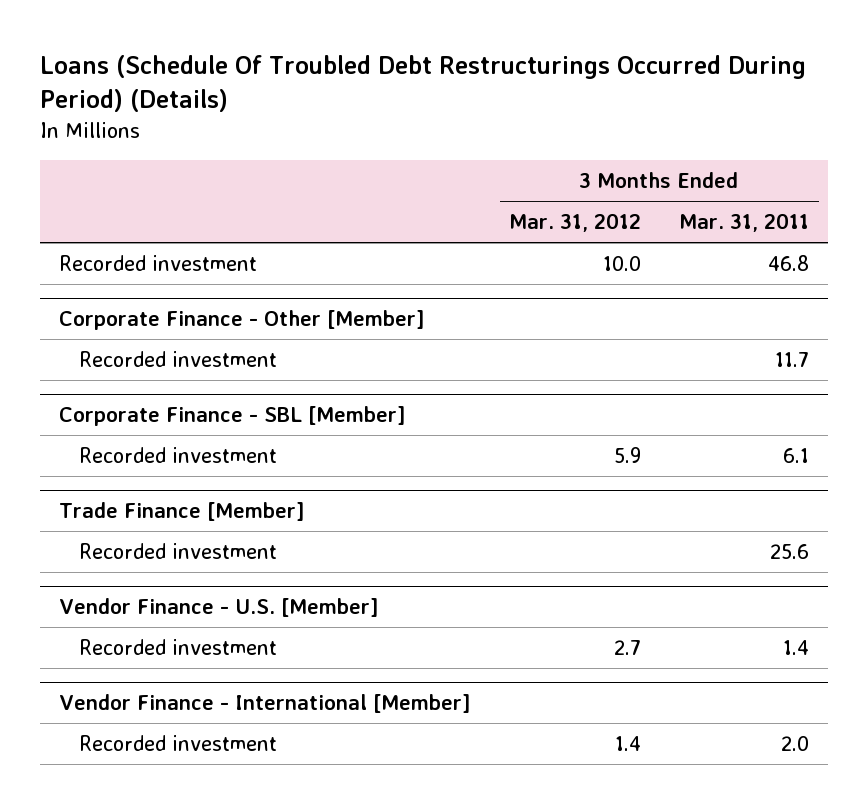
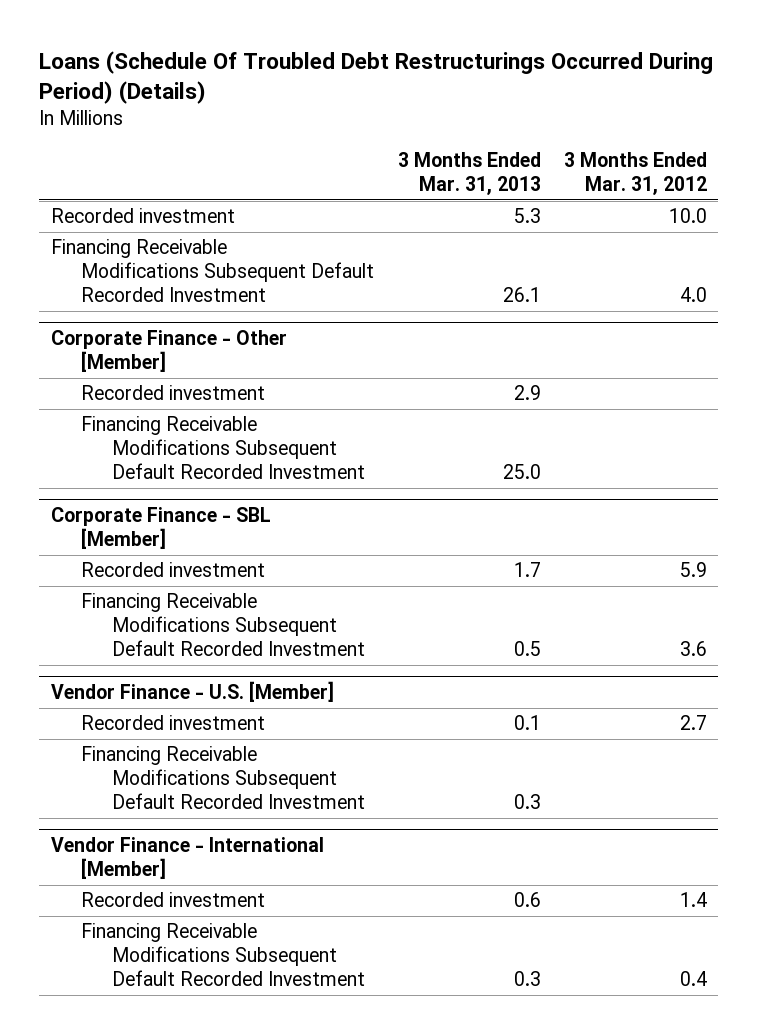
- | 3 Months Ended Mar. 31, 2012 | 3 Months Ended Mar. 31, 2011
+ | 3 Months Ended Mar. 31, 2013 | 3 Months Ended Mar. 31, 2012
+ Financing Receivable Modifications Subsequent Default Recorded Investment | 26.1 | 4.0
@ Corporate Finance - Other [Member]
+ Financing Receivable Modifications Subsequent Default Recorded Investment | 25.0 |
- Trade Finance [Member]
- Recorded investment | | 25.6
@ Corporate Finance - SBL [Member]
+ Financing Receivable Modifications Subsequent Default Recorded Investment | 0.5 | 3.6
@ Vendor Finance - U.S. [Member]
+ Financing Receivable Modifications Subsequent Default Recorded Investment | 0.3 |
@ Vendor Finance - International [Member]
+ Financing Receivable Modifications Subsequent Default Recorded Investment | 0.3 | 0.4

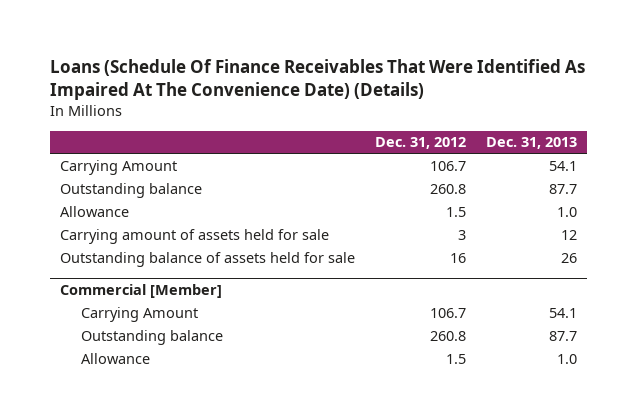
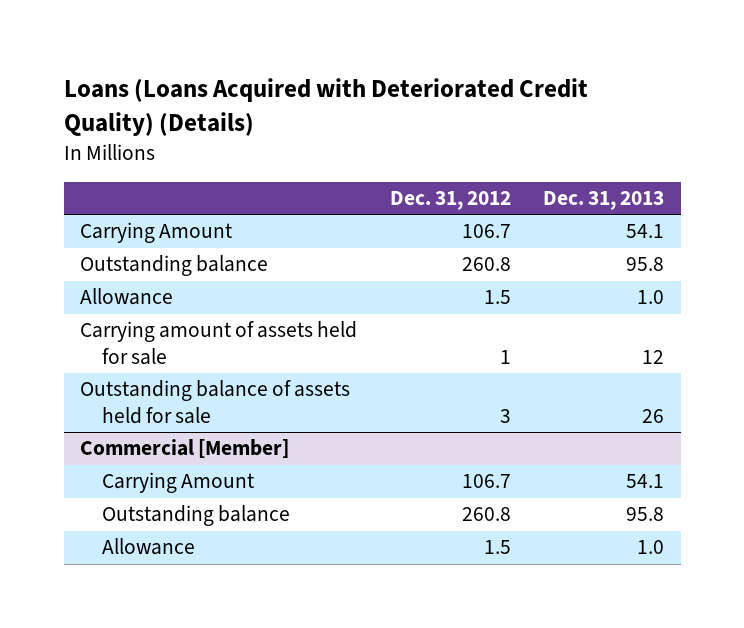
- Loans (Schedule Of Finance Receivables That Were Identified As Impaired At The Convenience Date) (Details)
+ Loans (Loans Acquired with Deteriorated Credit Quality) (Details)
- Outstanding balance | 260.8 | 87.7
+ Outstanding balance | 260.8 | 95.8
- Carrying amount of assets held for sale | 3 | 12
- Outstanding balance of assets held for sale | 16 | 26
+ Carrying amount of assets held for sale | 1 | 12
+ Outstanding balance of assets held for sale | 3 | 26
@ Commercial [Member]
- Outstanding balance | 260.8 | 87.7
+ Outstanding balance | 260.8 | 95.8

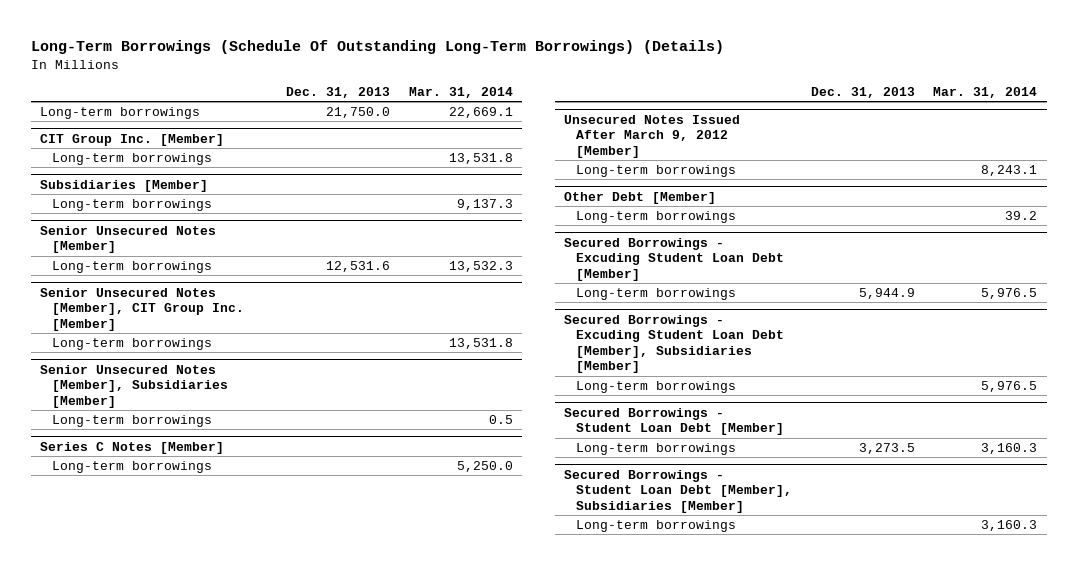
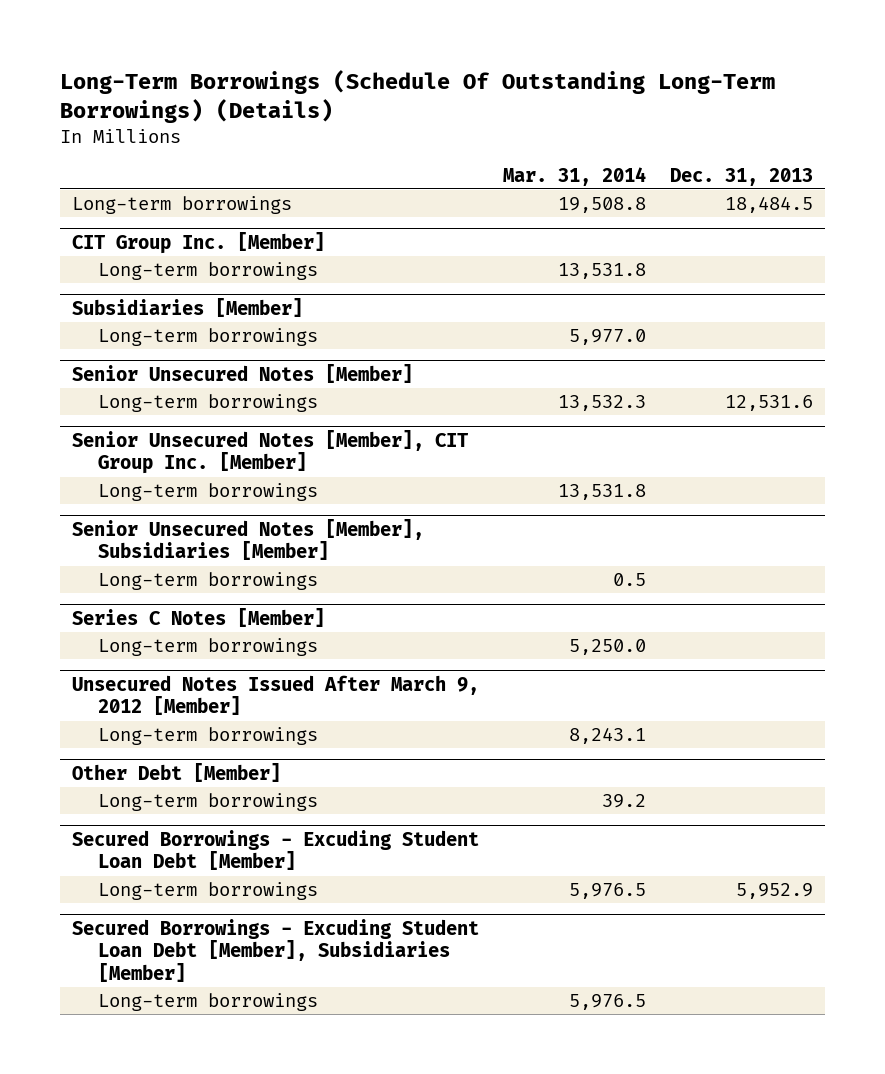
- | Dec. 31, 2013 | Mar. 31, 2014
+ | Mar. 31, 2014 | Dec. 31, 2013
- Long-term borrowings | 21,750.0 | 22,669.1
+ Long-term borrowings | 19,508.8 | 18,484.5
@ Subsidiaries [Member]
- Long-term borrowings | | 9,137.3
+ Long-term borrowings | 5,977.0 |
@ Secured Borrowings - Excuding Student Loan Debt [Member]
- Long-term borrowings | 5,944.9 | 5,976.5
+ Long-term borrowings | 5,976.5 | 5,952.9
- Secured Borrowings - Student Loan Debt [Member]
- Long-term borrowings | 3,273.5 | 3,160.3
- Secured Borrowings - Student Loan Debt [Member], Subsidiaries [Member]
- Long-term borrowings | | 3,160.3

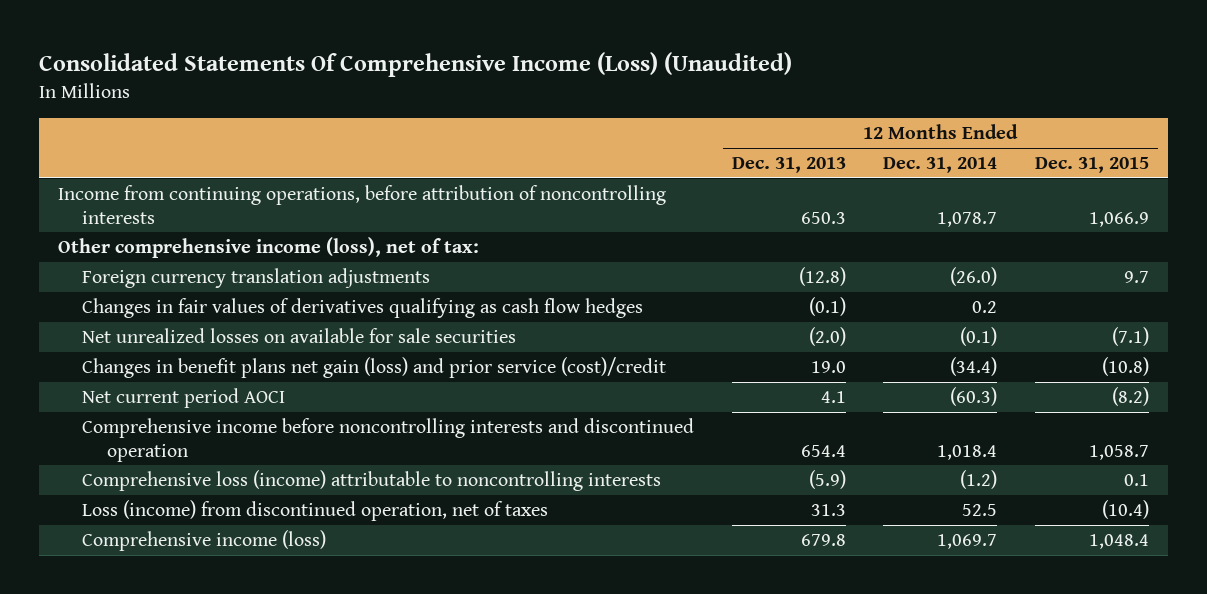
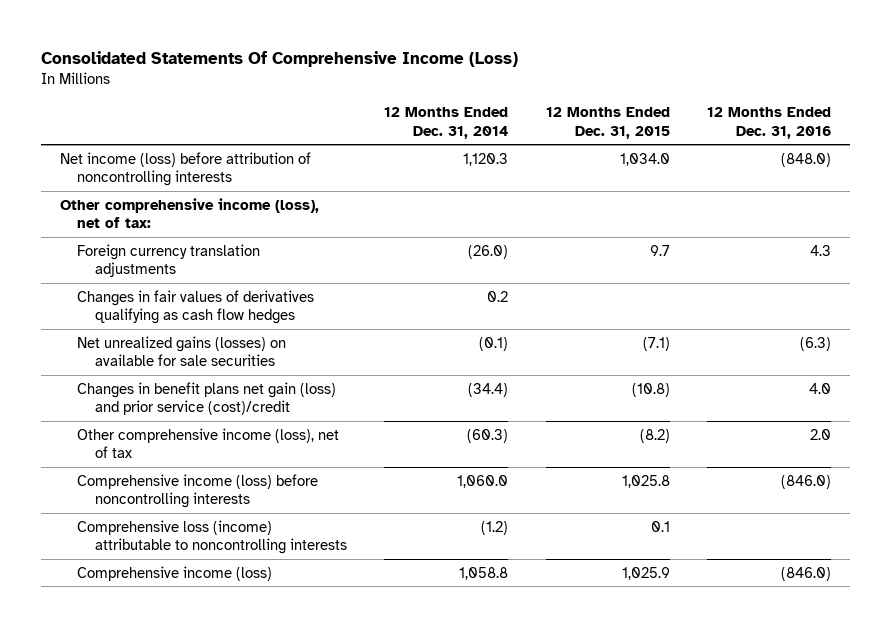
- Consolidated Statements Of Comprehensive Income (Loss) (Unaudited)
+ Consolidated Statements Of Comprehensive Income (Loss)
- | 12 Months Ended Dec. 31, 2013 | 12 Months Ended Dec. 31, 2014 | 12 Months Ended Dec. 31, 2015
+ | 12 Months Ended Dec. 31, 2014 | 12 Months Ended Dec. 31, 2015 | 12 Months Ended Dec. 31, 2016
- Income from continuing operations, before attribution of noncontrolling interests | 650.3 | 1,078.7 | 1,066.9
+ Net income (loss) before attribution of noncontrolling interests | 1,120.3 | 1,034.0 | (848.0)
- Net unrealized losses on available for sale securities | (2.0) | (0.1) | (7.1)
+ Net unrealized gains (losses) on available for sale securities | (0.1) | (7.1) | (6.3)
- Net current period AOCI | 4.1 | (60.3) | (8.2)
- Comprehensive income before noncontrolling interests and discontinued operation | 654.4 | 1,018.4 | 1,058.7
+ Other comprehensive income (loss), net of tax | (60.3) | (8.2) | 2.0
+ Comprehensive income (loss) before noncontrolling interests | 1,060.0 | 1,025.8 | (846.0)
- Loss (income) from discontinued operation, net of taxes | 31.3 | 52.5 | (10.4)
- Comprehensive income (loss) | 679.8 | 1,069.7 | 1,048.4
+ Comprehensive income (loss) | 1,058.8 | 1,025.9 | (846.0)

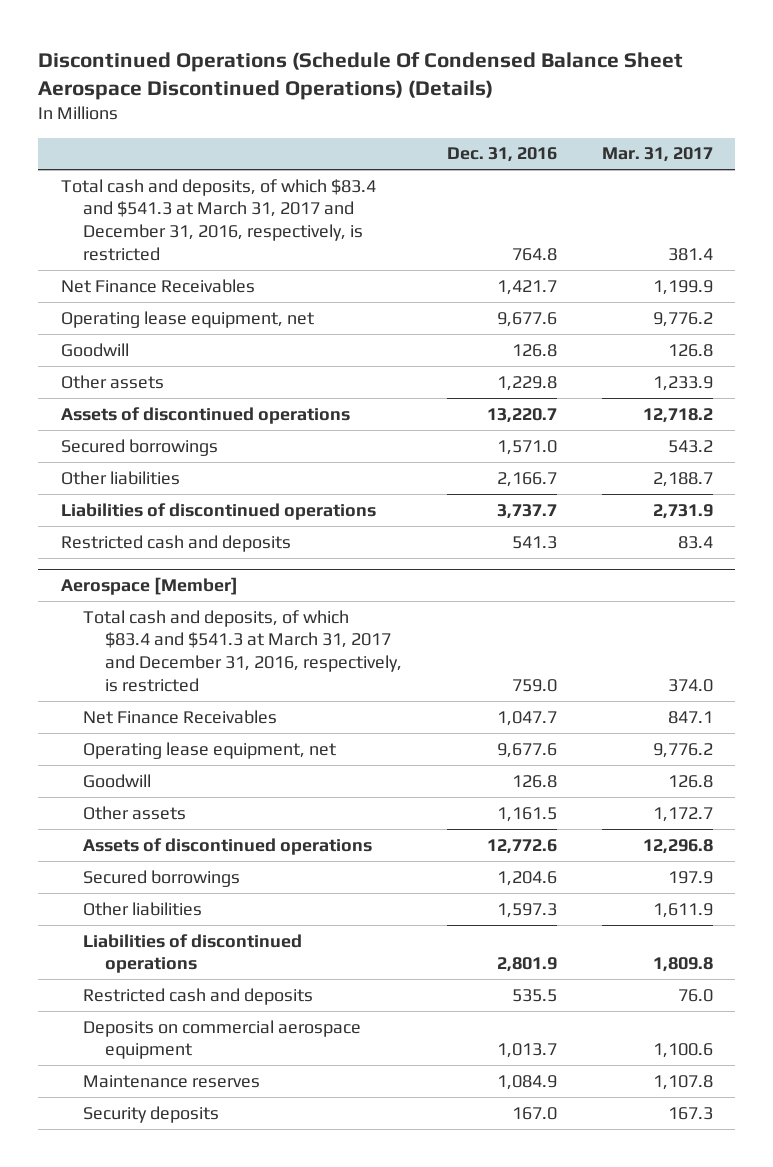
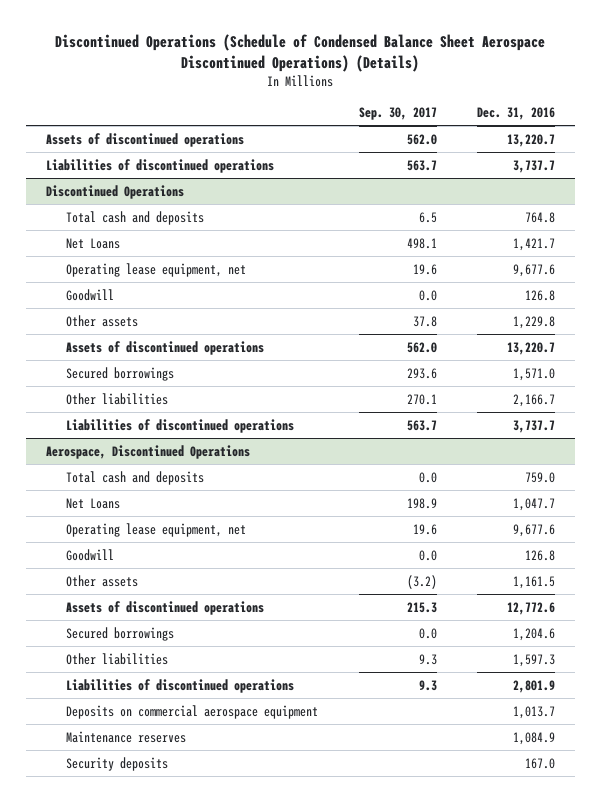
- Discontinued Operations (Schedule Of Condensed Balance Sheet Aerospace Discontinued Operations) (Details)
+ Discontinued Operations (Schedule of Condensed Balance Sheet Aerospace Discontinued Operations) (Details)
- | Dec. 31, 2016 | Mar. 31, 2017
+ | Sep. 30, 2017 | Dec. 31, 2016
- Total cash and deposits, of which $83.4 and $541.3 at March 31, 2017 and December 31, 2016, respectively, is restricted | 764.8 | 381.4
- Net Finance Receivables | 1,421.7 | 1,199.9
+ Assets of discontinued operations | 562.0 | 13,220.7
+ Liabilities of discontinued operations | 563.7 | 3,737.7
+ Discontinued Operations
+ Total cash and deposits | 6.5 | 764.8
+ Net Loans | 498.1 | 1,421.7
- Restricted cash and deposits | 541.3 | 83.4
- Aerospace [Member]
- Total cash and deposits, of which $83.4 and $541.3 at March 31, 2017 and December 31, 2016, respectively, is restricted | 759.0 | 374.0
- Net Finance Receivables | 1,047.7 | 847.1
+ Aerospace, Discontinued Operations
+ Total cash and deposits | 0.0 | 759.0
+ Net Loans | 198.9 | 1,047.7
- Restricted cash and deposits | 535.5 | 76.0

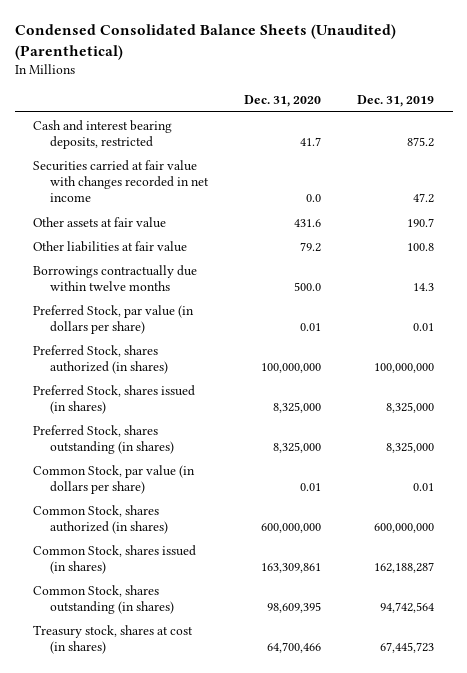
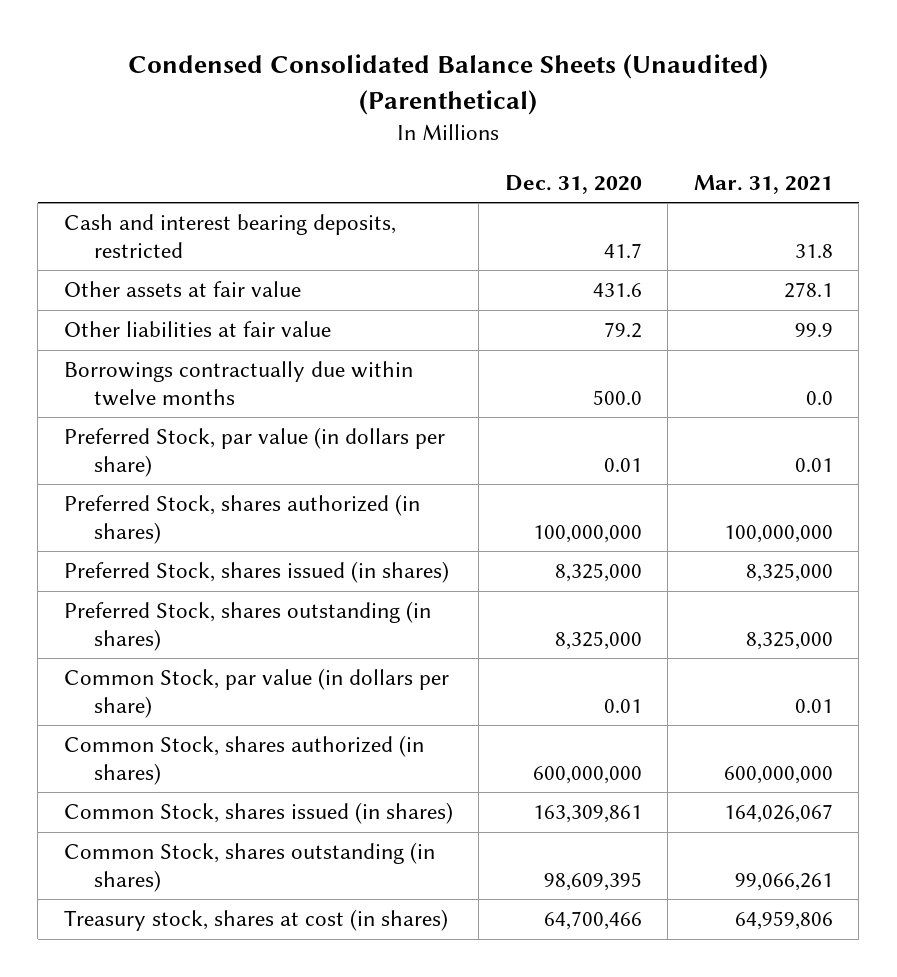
- | Dec. 31, 2020 | Dec. 31, 2019
+ | Dec. 31, 2020 | Mar. 31, 2021
- Securities carried at fair value with changes recorded in net income | 0.0 | 47.2

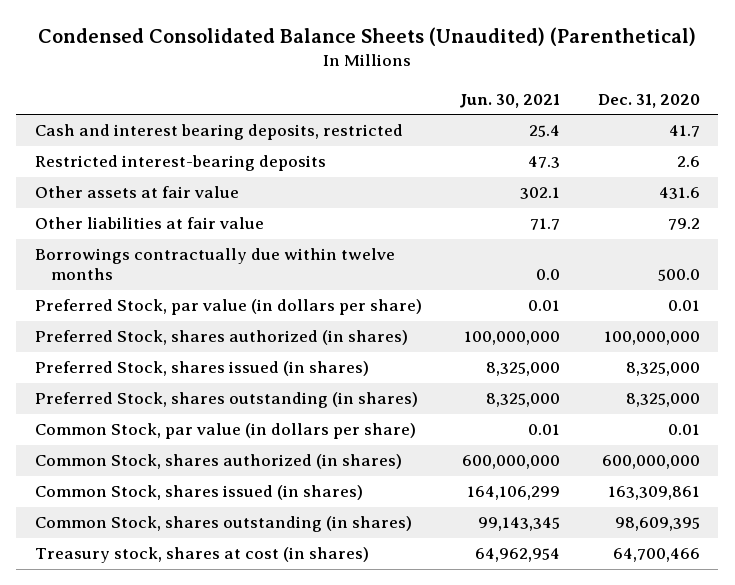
- | Dec. 31, 2020 | Mar. 31, 2021
+ | Jun. 30, 2021 | Dec. 31, 2020
+ Restricted interest-bearing deposits | 47.3 | 2.6

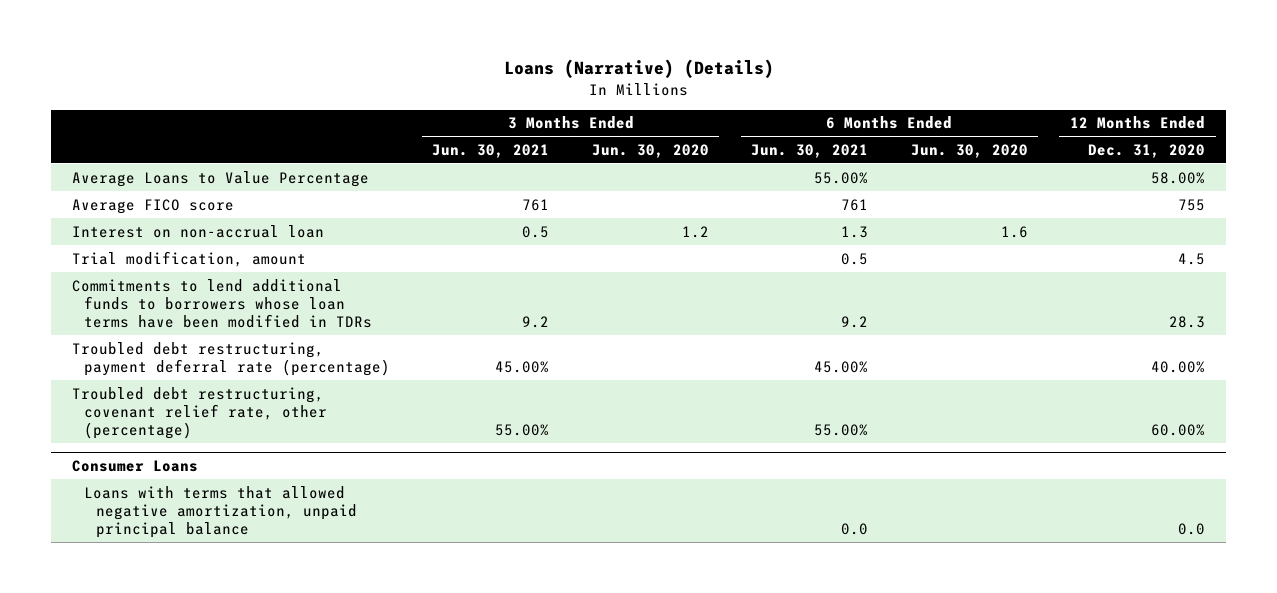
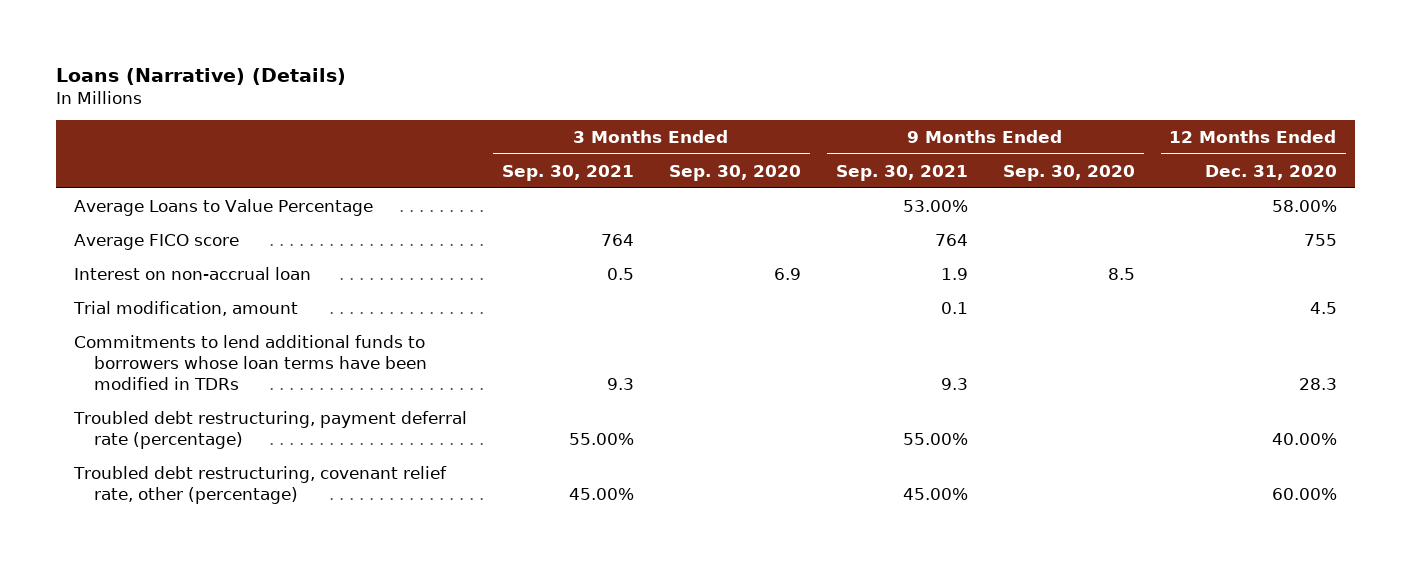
- | 3 Months Ended Jun. 30, 2021 | 3 Months Ended Jun. 30, 2020 | 6 Months Ended Jun. 30, 2021 | 6 Months Ended Jun. 30, 2020 | 12 Months Ended Dec. 31, 2020
+ | 3 Months Ended Sep. 30, 2021 | 3 Months Ended Sep. 30, 2020 | 9 Months Ended Sep. 30, 2021 | 9 Months Ended Sep. 30, 2020 | 12 Months Ended Dec. 31, 2020
- Consumer Loans
- Loans with terms that allowed negative amortization, unpaid principal balance | | | 0.0 | | 0.0

